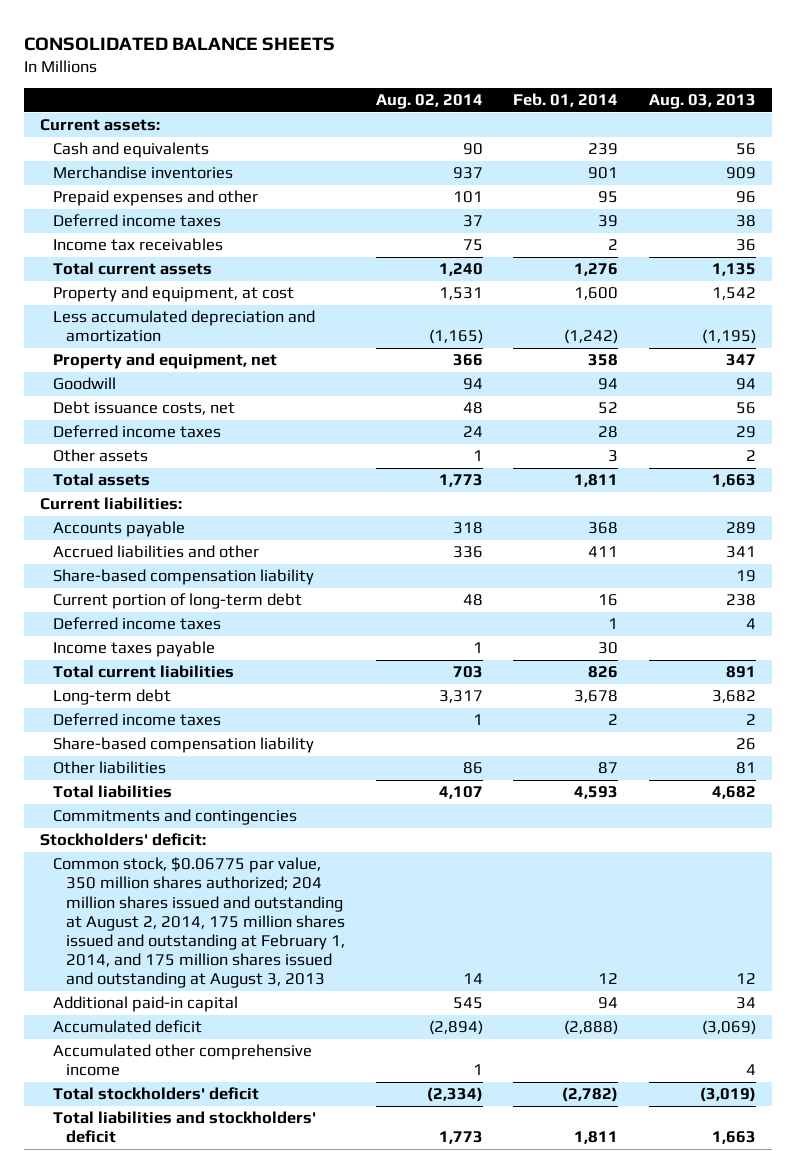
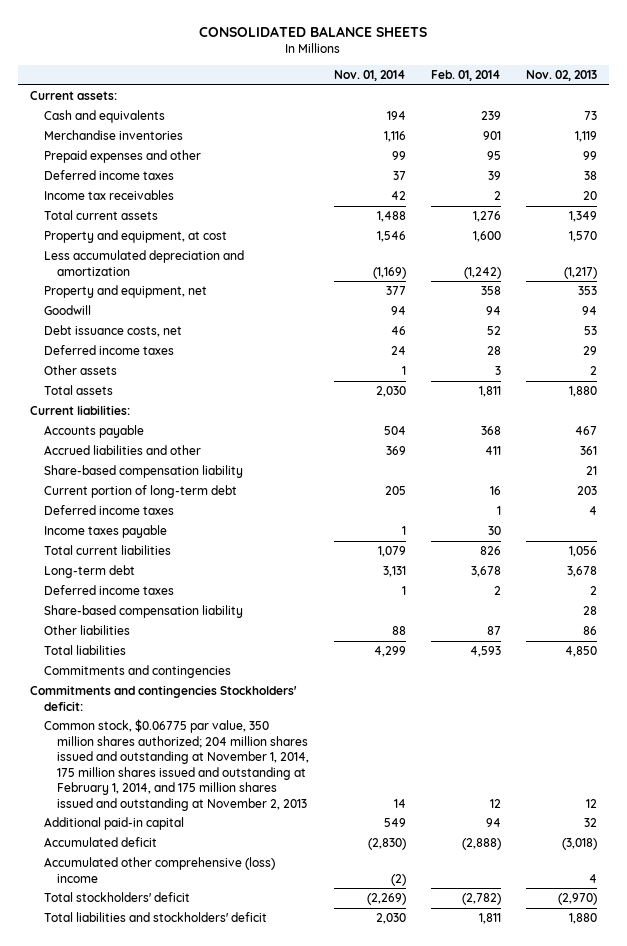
- | Aug. 02, 2014 | Feb. 01, 2014 | Aug. 03, 2013
+ | Nov. 01, 2014 | Feb. 01, 2014 | Nov. 02, 2013
- Stockholders' deficit:
- Common stock, $0.06775 par value, 350 million shares authorized; 204 million shares issued and outstanding at August 2, 2014, 175 million shares issued and outstanding at February 1, 2014, and 175 million shares issued and outstanding at August 3, 2013 | 14 | 12 | 12
+ Commitments and contingencies Stockholders' deficit:
+ Common stock, $0.06775 par value, 350 million shares authorized; 204 million shares issued and outstanding at November 1, 2014, 175 million shares issued and outstanding at February 1, 2014, and 175 million shares issued and outstanding at November 2, 2013 | 14 | 12 | 12
- Accumulated other comprehensive income | 1 | | 4
+ Accumulated other comprehensive (loss) income | (2) | | 4

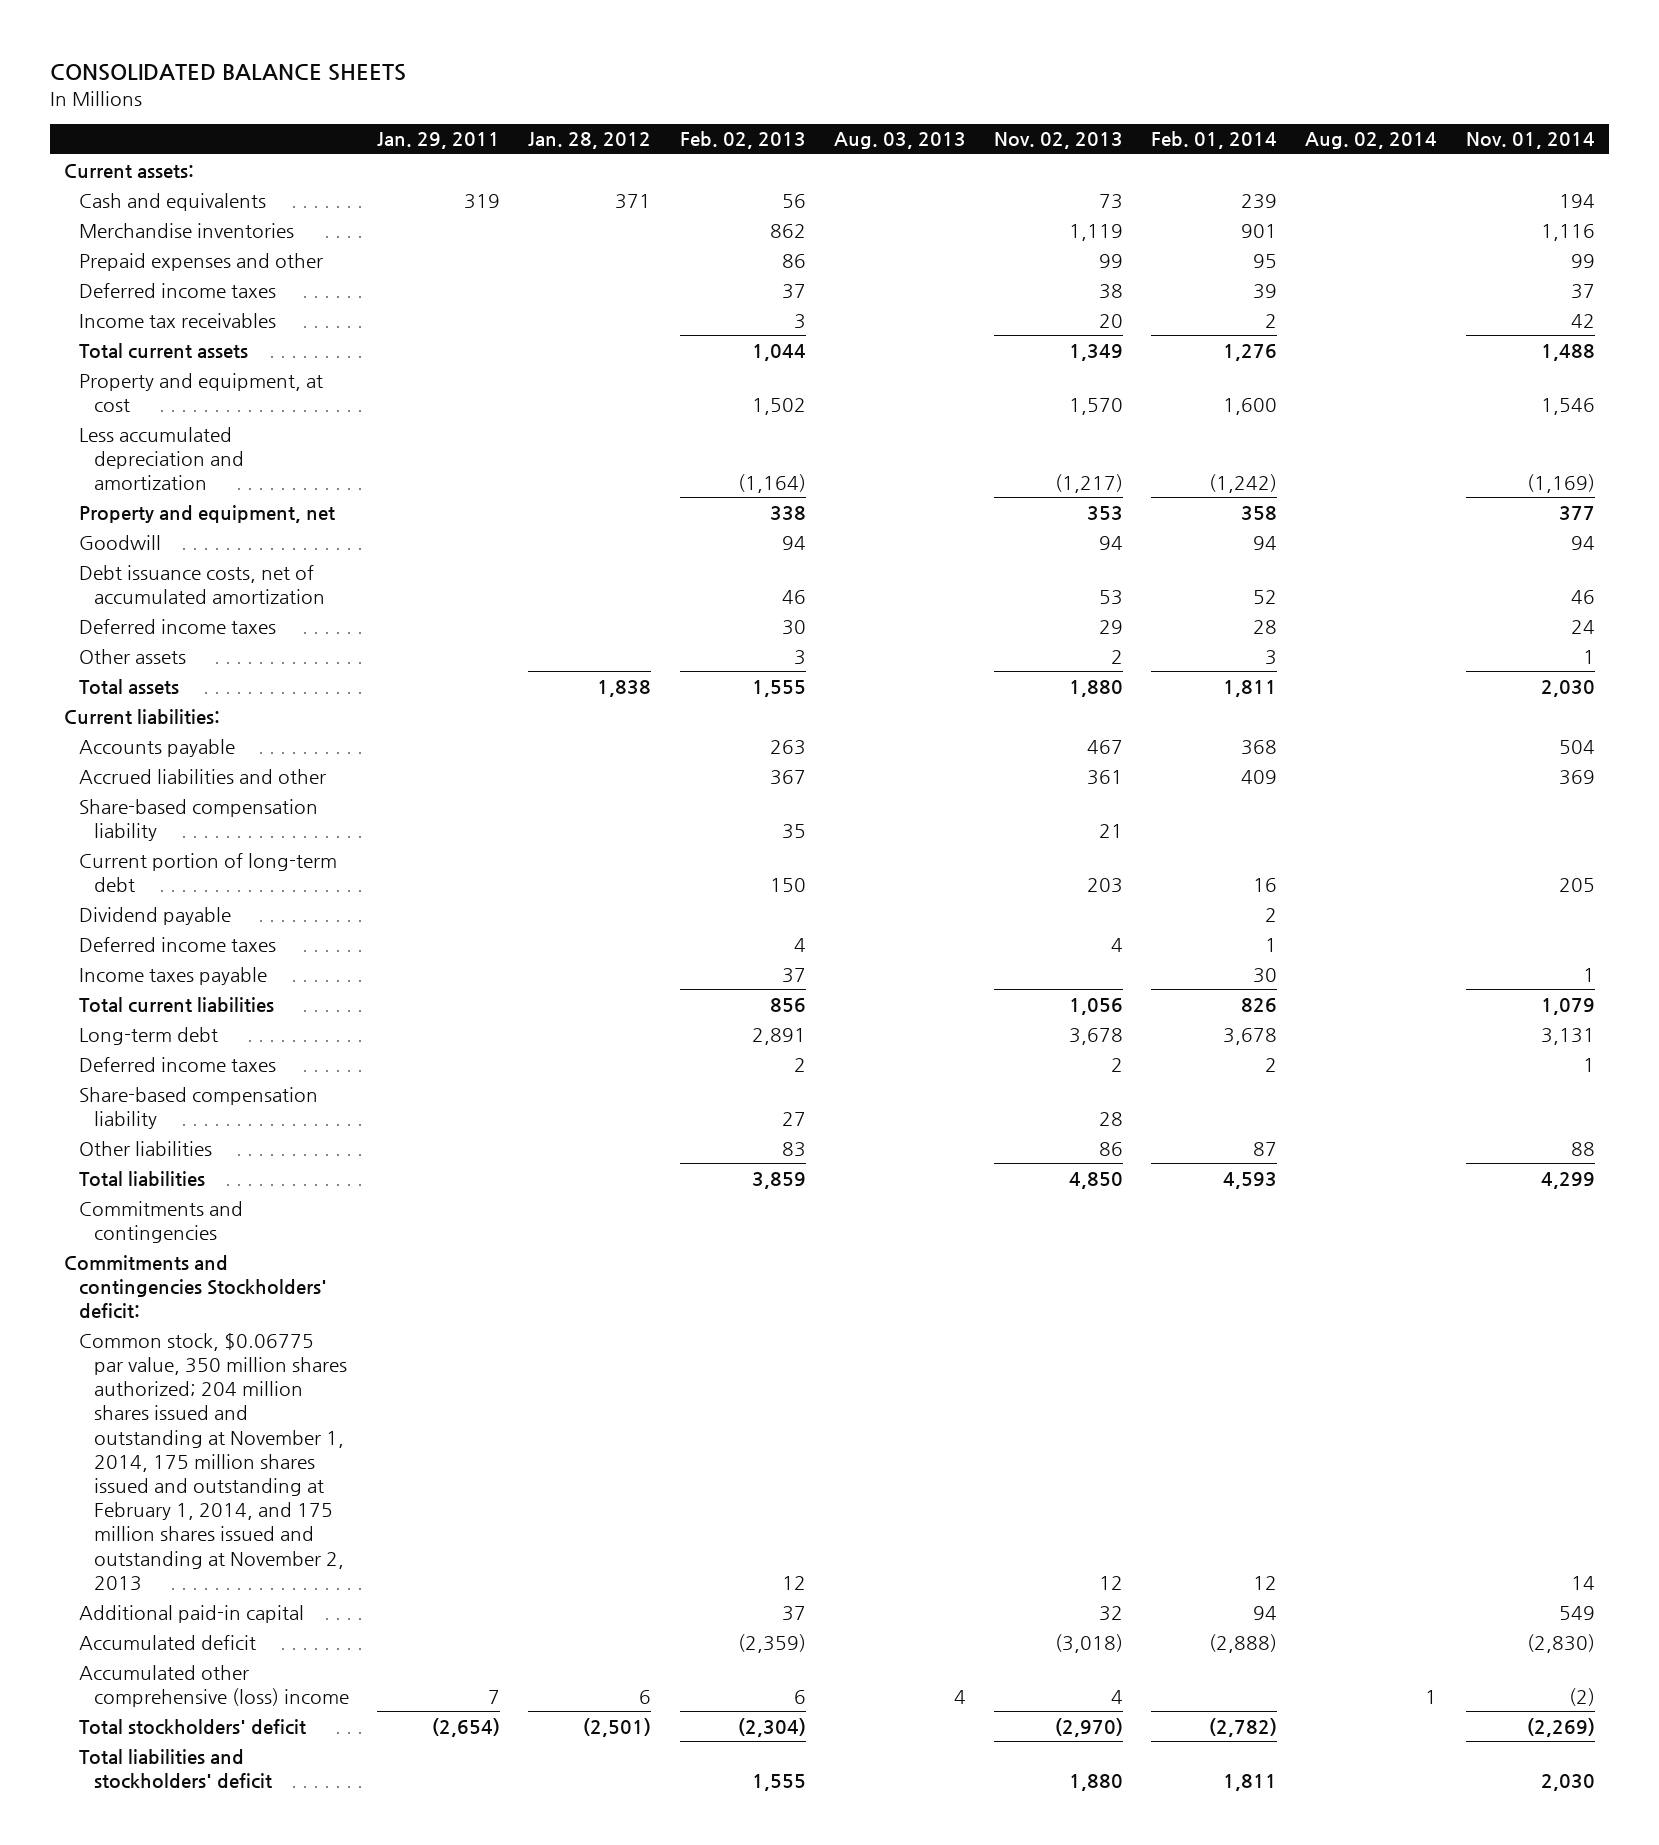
- | Nov. 01, 2014 | Feb. 01, 2014 | Nov. 02, 2013
+ | Jan. 29, 2011 | Jan. 28, 2012 | Feb. 02, 2013 | Aug. 03, 2013 | Nov. 02, 2013 | Feb. 01, 2014 | Aug. 02, 2014 | Nov. 01, 2014
- Debt issuance costs, net | 46 | 52 | 53
+ Debt issuance costs, net of accumulated amortization | | | 46 | | 53 | 52 | | 46
- Accrued liabilities and other | 369 | 411 | 361
+ Accrued liabilities and other | | | 367 | | 361 | 409 | | 369
+ Dividend payable | | | | | | 2 | |

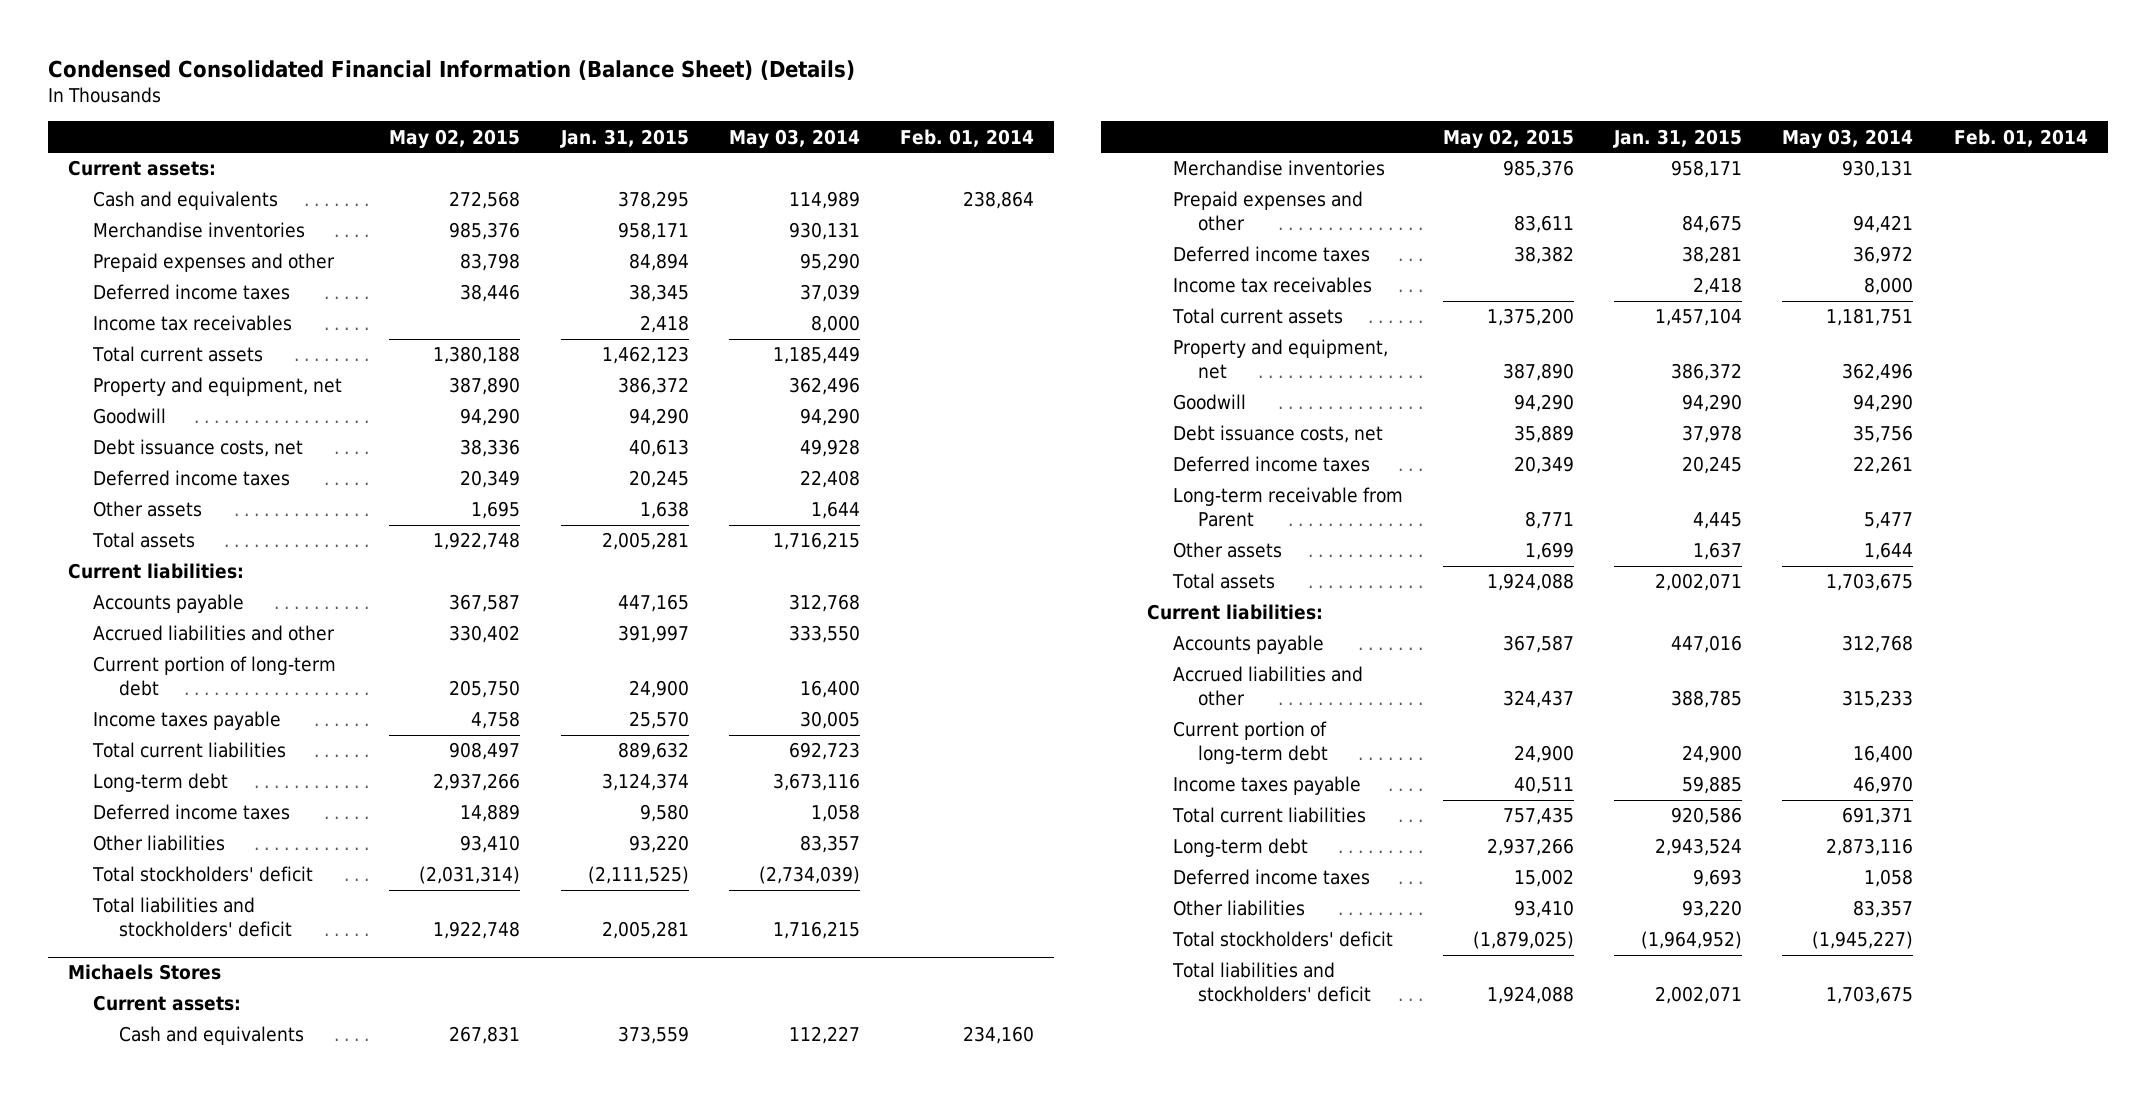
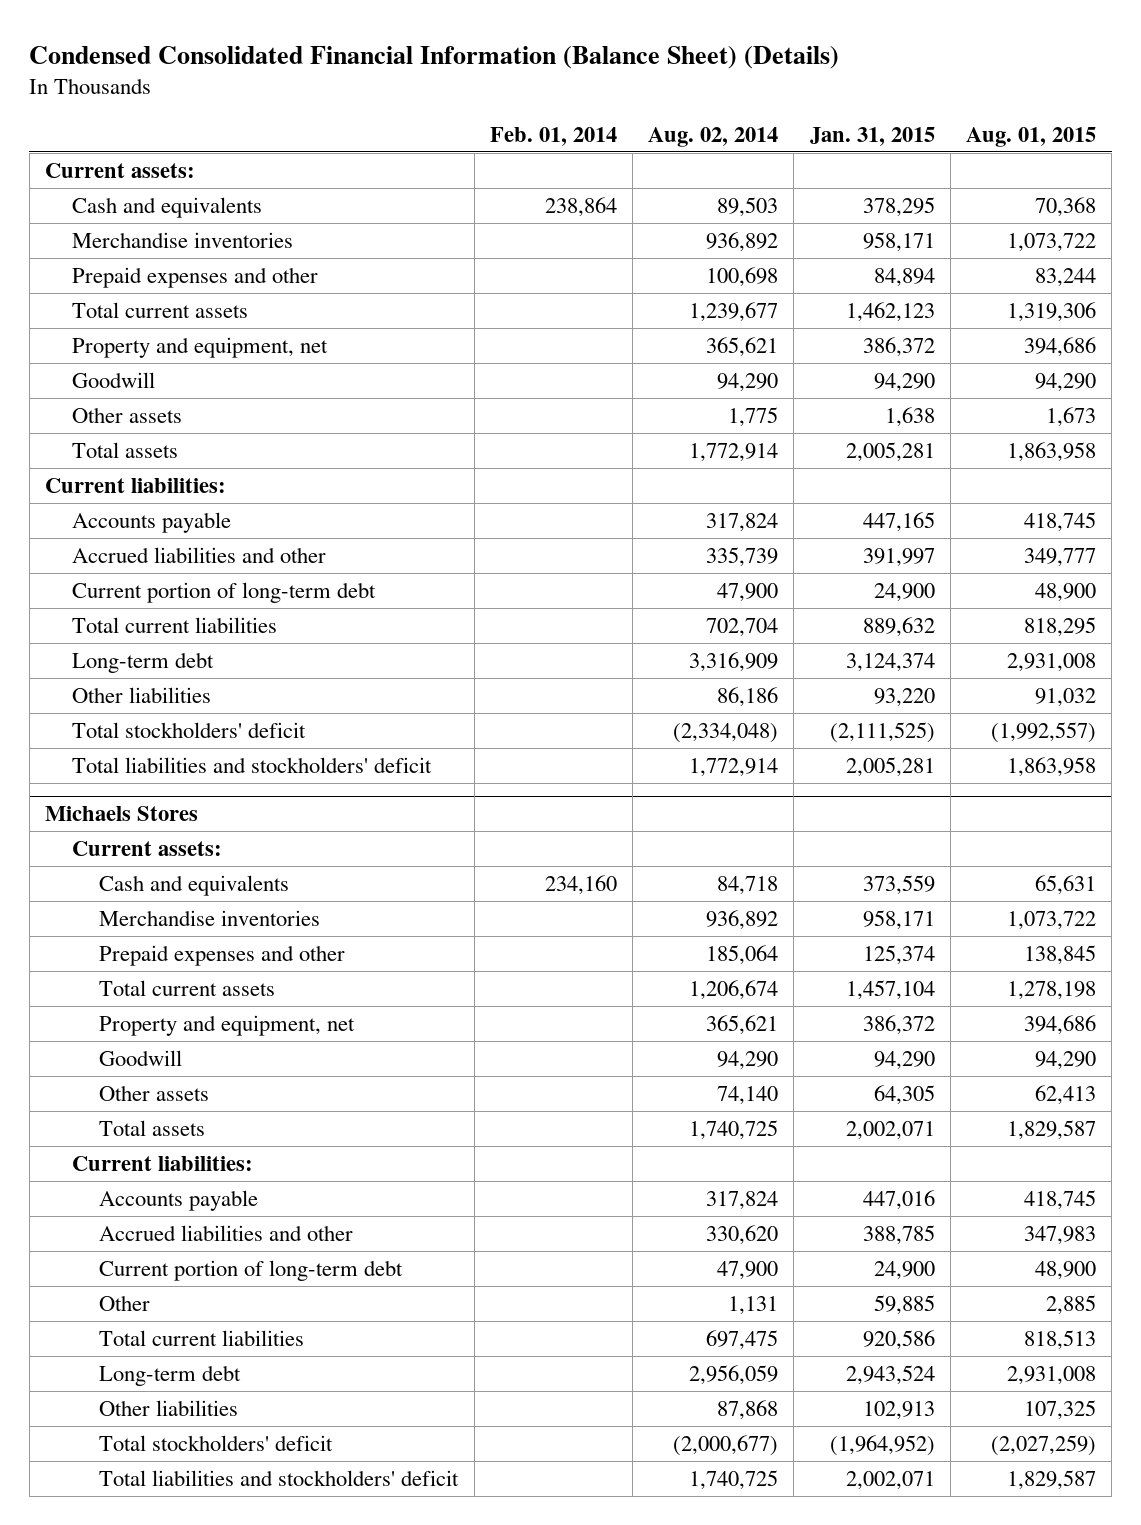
- | May 02, 2015 | Jan. 31, 2015 | May 03, 2014 | Feb. 01, 2014
+ | Feb. 01, 2014 | Aug. 02, 2014 | Jan. 31, 2015 | Aug. 01, 2015
- Deferred income taxes | 38,446 | 38,345 | 37,039 |
- Income tax receivables | | 2,418 | 8,000 |
- Debt issuance costs, net | 38,336 | 40,613 | 49,928 |
- Deferred income taxes | 20,349 | 20,245 | 22,408 |
- Income taxes payable | 4,758 | 25,570 | 30,005 |
- Deferred income taxes | 14,889 | 9,580 | 1,058 |
@ Michaels Stores
- Prepaid expenses and other | 83,611 | 84,675 | 94,421 |
- Deferred income taxes | 38,382 | 38,281 | 36,972 |
- Income tax receivables | | 2,418 | 8,000 |
+ Prepaid expenses and other | | 185,064 | 125,374 | 138,845
- Debt issuance costs, net | 35,889 | 37,978 | 35,756 |
- Deferred income taxes | 20,349 | 20,245 | 22,261 |
- Long-term receivable from Parent | 8,771 | 4,445 | 5,477 |
- Other assets | 1,699 | 1,637 | 1,644 |
+ Other assets | | 74,140 | 64,305 | 62,413
- Income taxes payable | 40,511 | 59,885 | 46,970 |
+ Other | | 1,131 | 59,885 | 2,885
- Deferred income taxes | 15,002 | 9,693 | 1,058 |
- Other liabilities | 93,410 | 93,220 | 83,357 |
+ Other liabilities | | 87,868 | 102,913 | 107,325

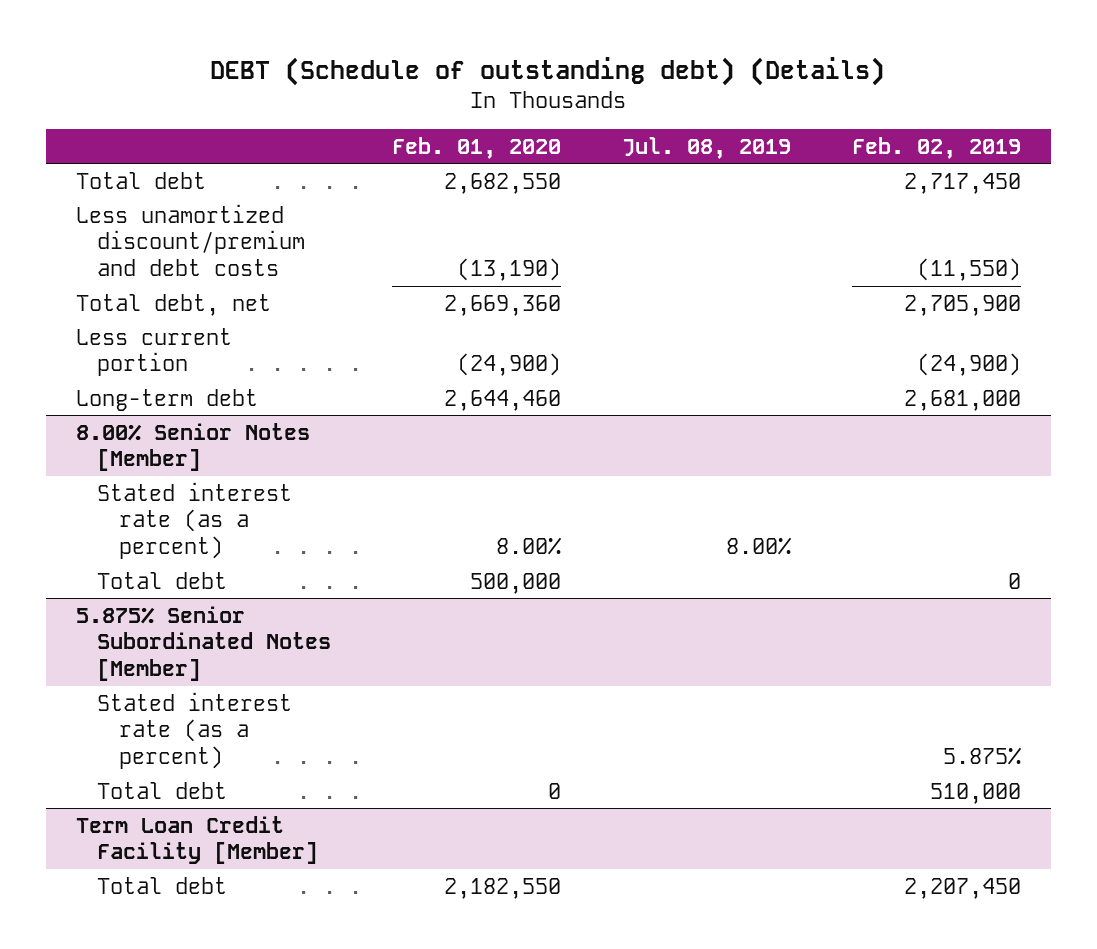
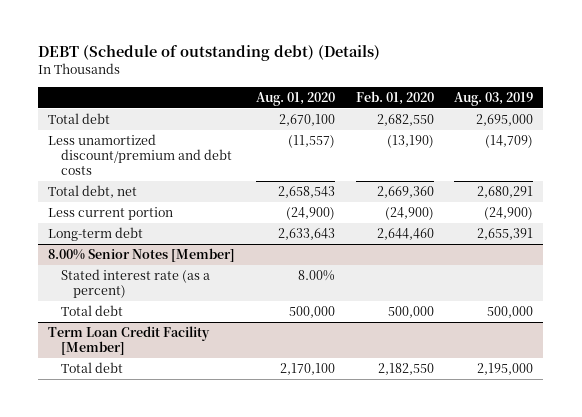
- | Feb. 01, 2020 | Jul. 08, 2019 | Feb. 02, 2019
+ | Aug. 01, 2020 | Feb. 01, 2020 | Aug. 03, 2019
@ 8.00% Senior Notes [Member]
- Stated interest rate (as a percent) | 8.00% | 8.00% |
- 5.875% Senior Subordinated Notes [Member]
- Total debt | 0 | | 510,000
@ 8.00% Senior Notes [Member]
moved down: Total debt | 500,000 | 500,000 | 500,000

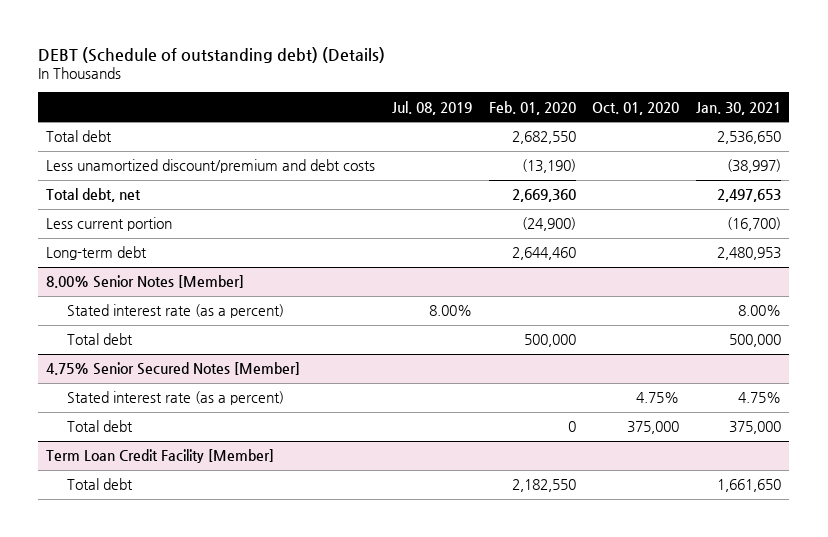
- | Aug. 01, 2020 | Feb. 01, 2020 | Aug. 03, 2019
+ | Jul. 08, 2019 | Feb. 01, 2020 | Oct. 01, 2020 | Jan. 30, 2021
+ 4.75% Senior Secured Notes [Member]
+ Stated interest rate (as a percent) | | | 4.75% | 4.75%
+ Total debt | | 0 | 375,000 | 375,000

